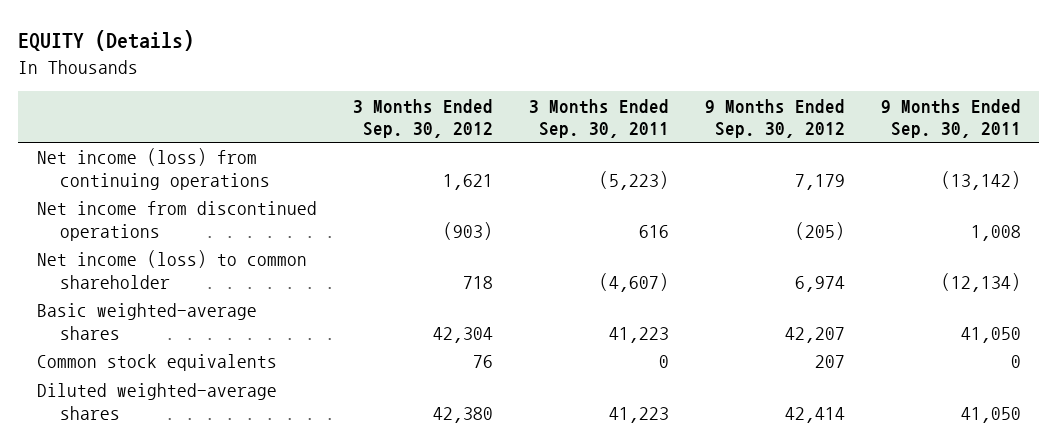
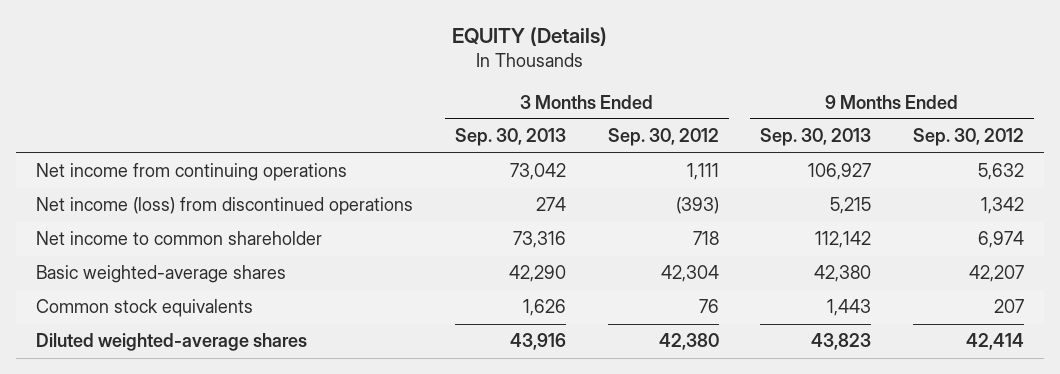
- | 3 Months Ended Sep. 30, 2012 | 3 Months Ended Sep. 30, 2011 | 9 Months Ended Sep. 30, 2012 | 9 Months Ended Sep. 30, 2011
+ | 3 Months Ended Sep. 30, 2013 | 3 Months Ended Sep. 30, 2012 | 9 Months Ended Sep. 30, 2013 | 9 Months Ended Sep. 30, 2012
- Net income (loss) from continuing operations | 1,621 | (5,223) | 7,179 | (13,142)
- Net income from discontinued operations | (903) | 616 | (205) | 1,008
- Net income (loss) to common shareholder | 718 | (4,607) | 6,974 | (12,134)
+ Net income from continuing operations | 73,042 | 1,111 | 106,927 | 5,632
+ Net income (loss) from discontinued operations | 274 | (393) | 5,215 | 1,342
+ Net income to common shareholder | 73,316 | 718 | 112,142 | 6,974

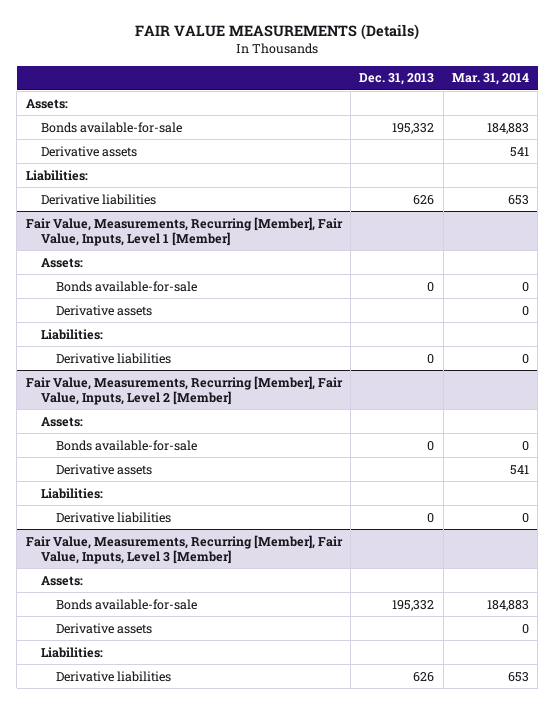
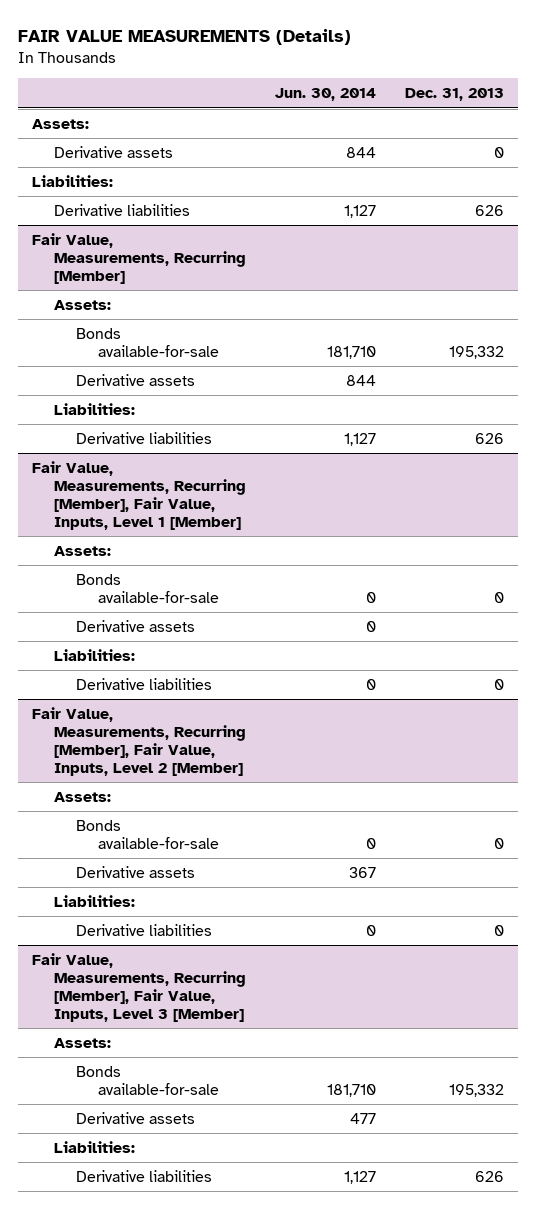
- | Dec. 31, 2013 | Mar. 31, 2014
+ | Jun. 30, 2014 | Dec. 31, 2013
+ Derivative assets | 844 | 0
+ Liabilities:
+ Derivative liabilities | 1,127 | 626
+ Fair Value, Measurements, Recurring [Member]
+ Assets:

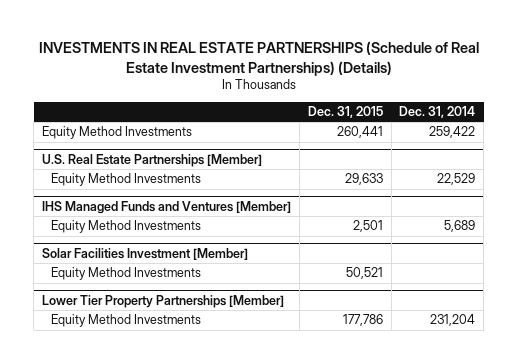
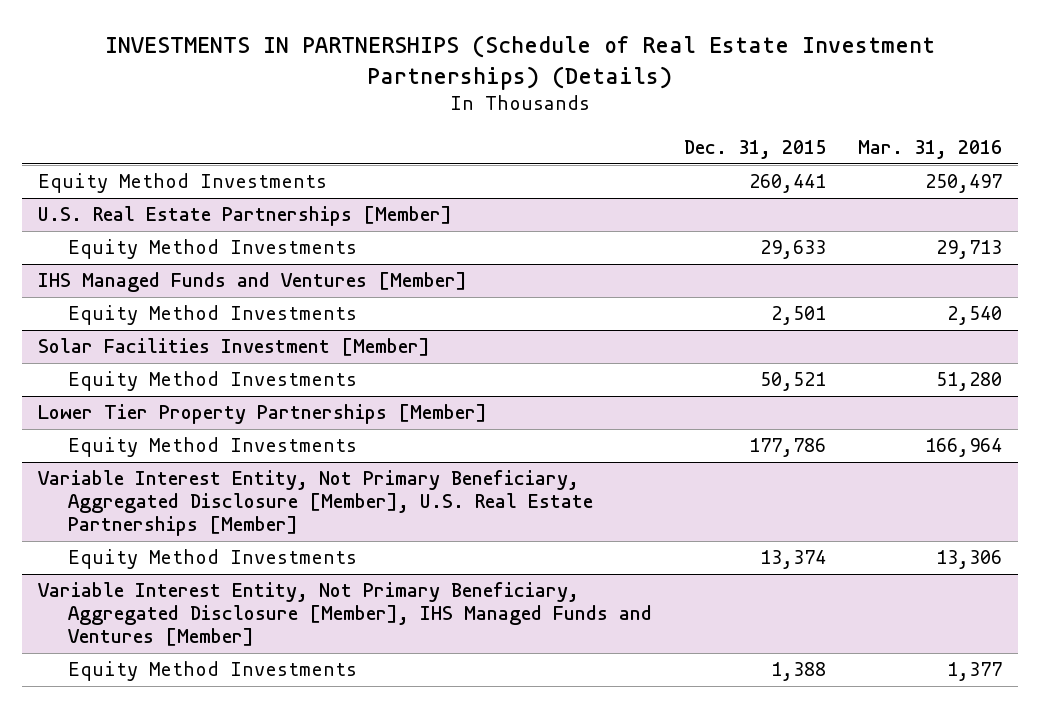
- INVESTMENTS IN REAL ESTATE PARTNERSHIPS (Schedule of Real Estate Investment Partnerships) (Details)
+ INVESTMENTS IN PARTNERSHIPS (Schedule of Real Estate Investment Partnerships) (Details)
- | Dec. 31, 2015 | Dec. 31, 2014
+ | Dec. 31, 2015 | Mar. 31, 2016
+ Variable Interest Entity, Not Primary Beneficiary, Aggregated Disclosure [Member], U.S. Real Estate Partnerships [Member]
+ Equity Method Investments | 13,374 | 13,306
+ Variable Interest Entity, Not Primary Beneficiary, Aggregated Disclosure [Member], IHS Managed Funds and Ventures [Member]
+ Equity Method Investments | 1,388 | 1,377

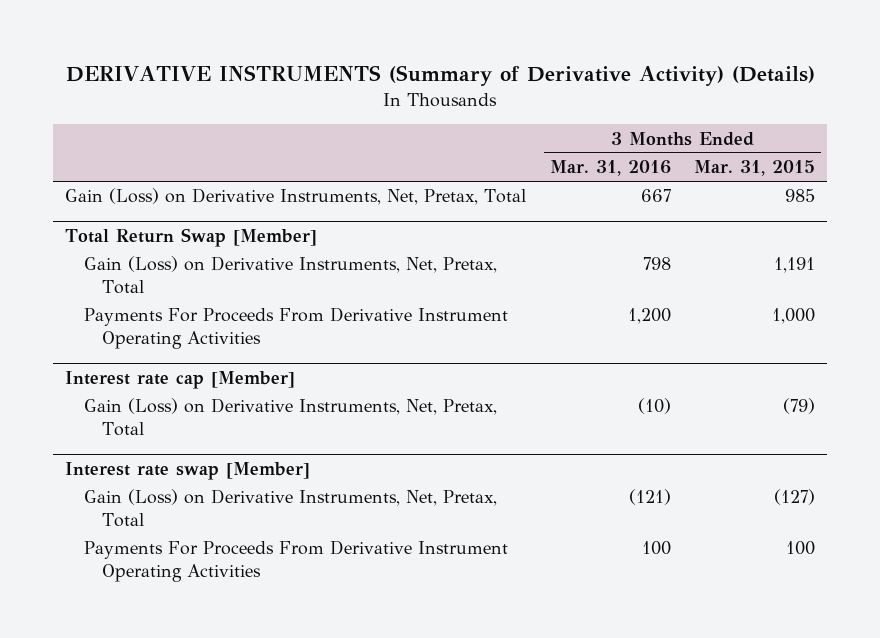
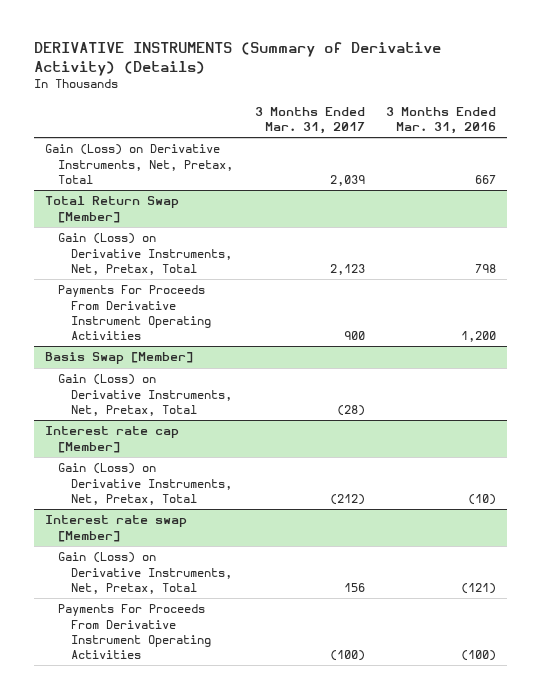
- | 3 Months Ended Mar. 31, 2016 | 3 Months Ended Mar. 31, 2015
+ | 3 Months Ended Mar. 31, 2017 | 3 Months Ended Mar. 31, 2016
+ Basis Swap [Member]
+ Gain (Loss) on Derivative Instruments, Net, Pretax, Total | (28) |
@ Interest rate swap [Member]
- Payments For Proceeds From Derivative Instrument Operating Activities | 100 | 100
+ Payments For Proceeds From Derivative Instrument Operating Activities | (100) | (100)

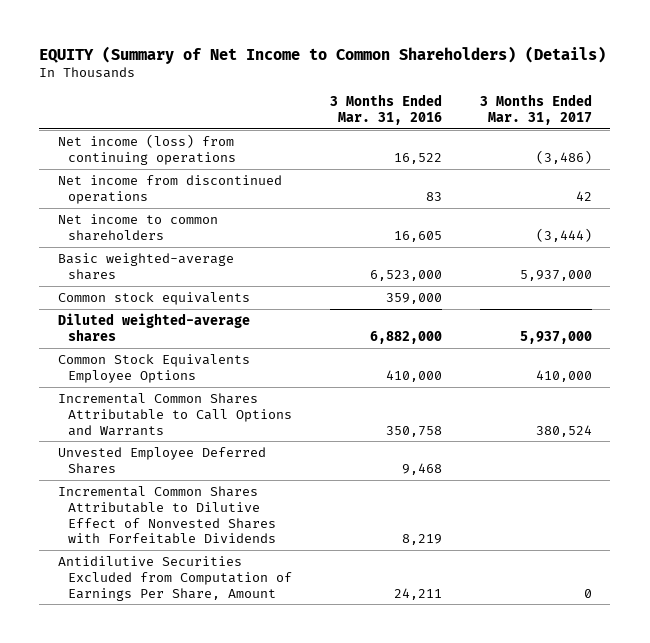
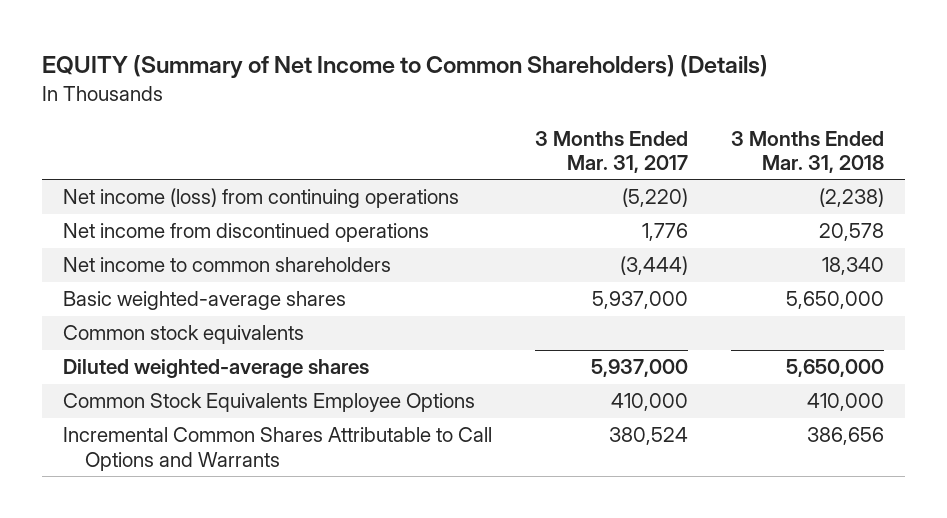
- | 3 Months Ended Mar. 31, 2016 | 3 Months Ended Mar. 31, 2017
+ | 3 Months Ended Mar. 31, 2017 | 3 Months Ended Mar. 31, 2018
- Net income (loss) from continuing operations | 16,522 | (3,486)
- Net income from discontinued operations | 83 | 42
+ Net income (loss) from continuing operations | (5,220) | (2,238)
+ Net income from discontinued operations | 1,776 | 20,578
- Unvested Employee Deferred Shares | 9,468 |
- Incremental Common Shares Attributable to Dilutive Effect of Nonvested Shares with Forfeitable Dividends | 8,219 |
- Antidilutive Securities Excluded from Computation of Earnings Per Share, Amount | 24,211 | 0

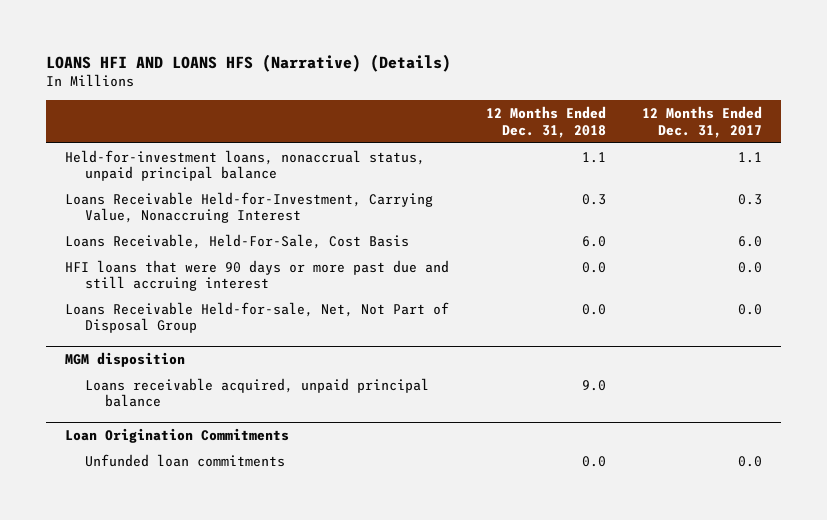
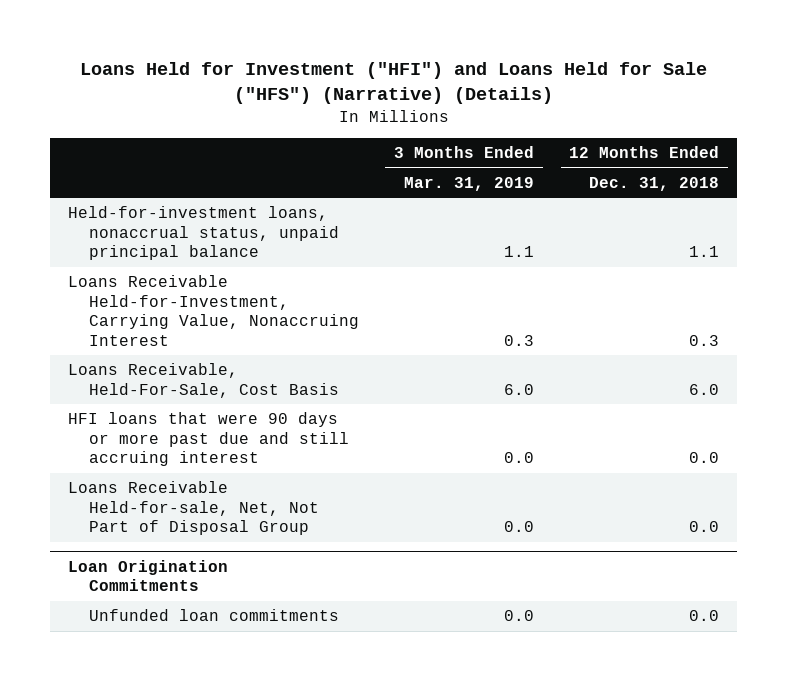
- LOANS HFI AND LOANS HFS (Narrative) (Details)
+ Loans Held for Investment ("HFI") and Loans Held for Sale ("HFS") (Narrative) (Details)
- | 12 Months Ended Dec. 31, 2018 | 12 Months Ended Dec. 31, 2017
+ | 3 Months Ended Mar. 31, 2019 | 12 Months Ended Dec. 31, 2018
- MGM disposition
- Loans receivable acquired, unpaid principal balance | 9.0 |

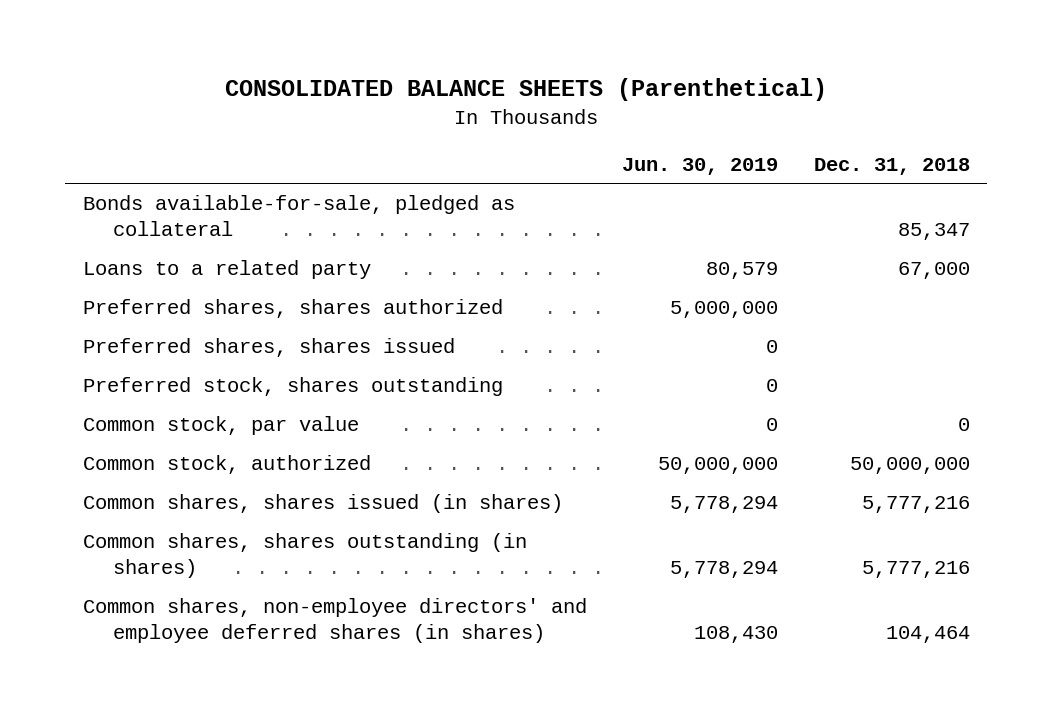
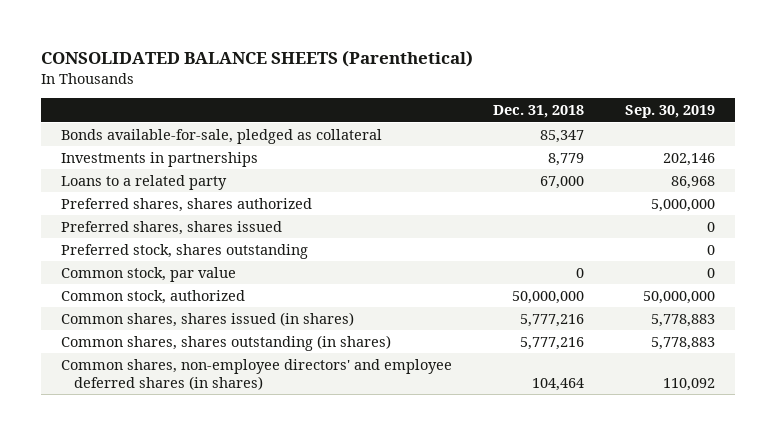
- | Jun. 30, 2019 | Dec. 31, 2018
+ | Dec. 31, 2018 | Sep. 30, 2019
+ Investments in partnerships | 8,779 | 202,146

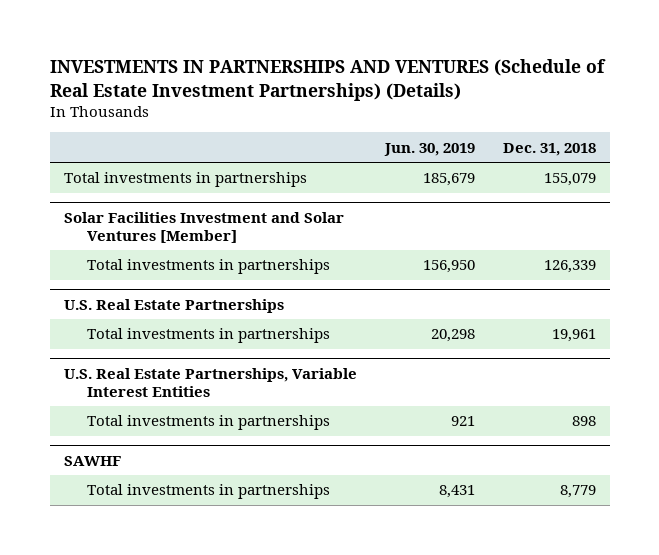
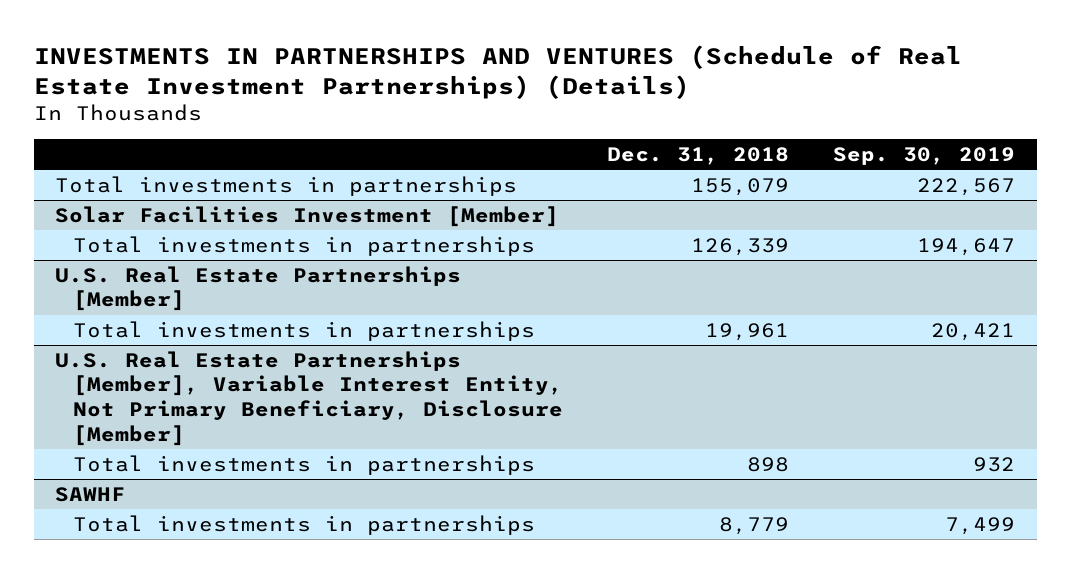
- | Jun. 30, 2019 | Dec. 31, 2018
+ | Dec. 31, 2018 | Sep. 30, 2019
- Solar Facilities Investment and Solar Ventures [Member]
+ Solar Facilities Investment [Member]
- U.S. Real Estate Partnerships
+ U.S. Real Estate Partnerships [Member]
- U.S. Real Estate Partnerships, Variable Interest Entities
+ U.S. Real Estate Partnerships [Member], Variable Interest Entity, Not Primary Beneficiary, Disclosure [Member]

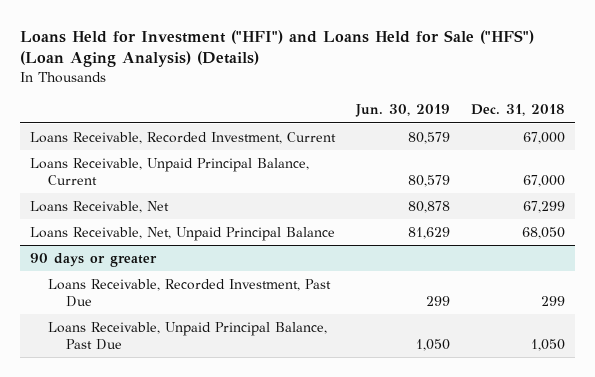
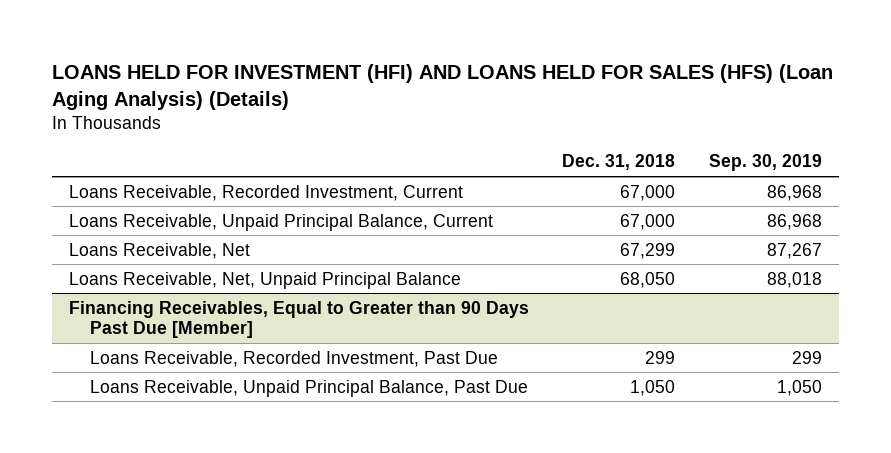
- Loans Held for Investment ("HFI") and Loans Held for Sale ("HFS") (Loan Aging Analysis) (Details)
+ LOANS HELD FOR INVESTMENT (HFI) AND LOANS HELD FOR SALES (HFS) (Loan Aging Analysis) (Details)
- | Jun. 30, 2019 | Dec. 31, 2018
+ | Dec. 31, 2018 | Sep. 30, 2019
- 90 days or greater
+ Financing Receivables, Equal to Greater than 90 Days Past Due [Member]

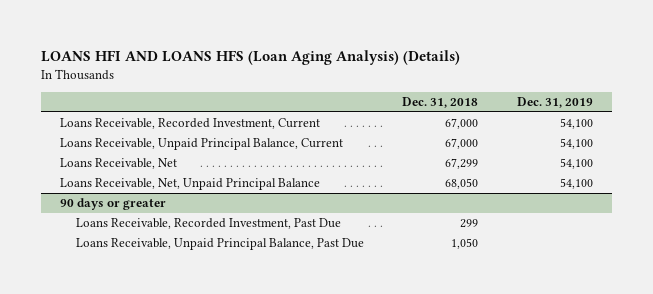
- LOANS HELD FOR INVESTMENT (HFI) AND LOANS HELD FOR SALES (HFS) (Loan Aging Analysis) (Details)
+ LOANS HFI AND LOANS HFS (Loan Aging Analysis) (Details)
- | Dec. 31, 2018 | Sep. 30, 2019
+ | Dec. 31, 2018 | Dec. 31, 2019
- Financing Receivables, Equal to Greater than 90 Days Past Due [Member]
+ 90 days or greater

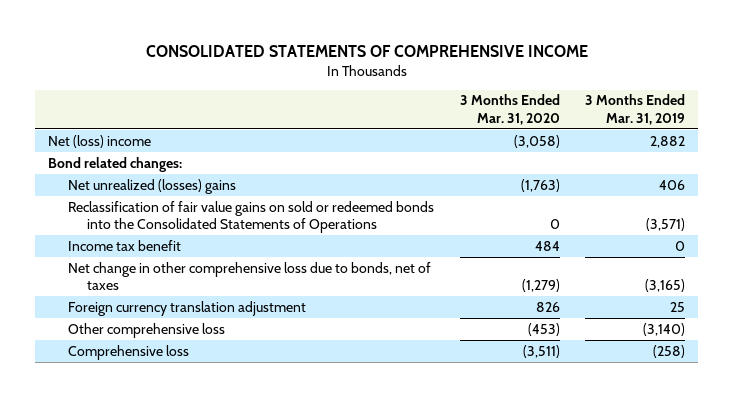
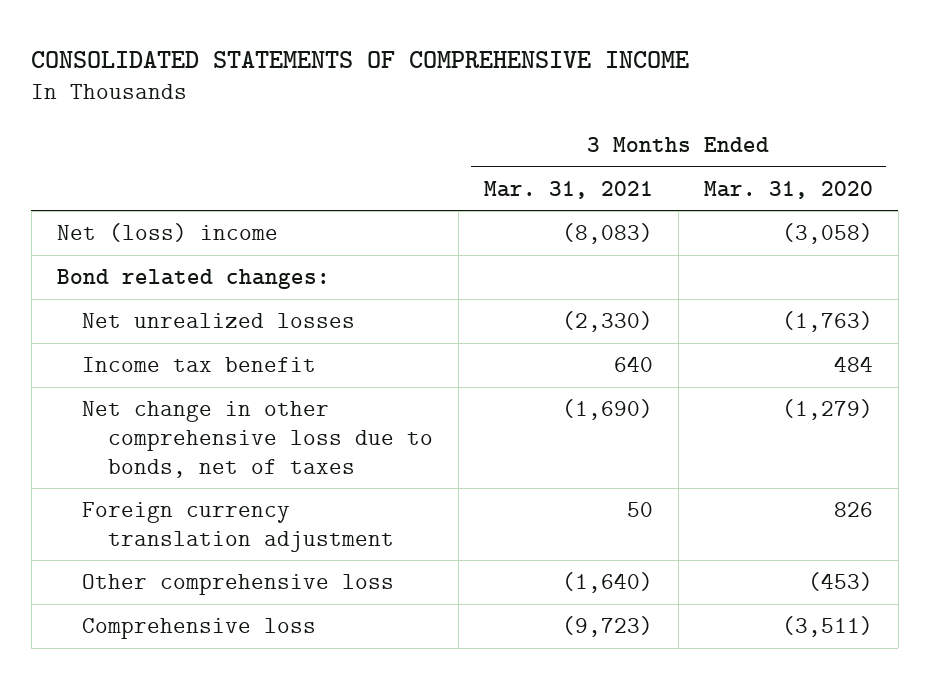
- | 3 Months Ended Mar. 31, 2020 | 3 Months Ended Mar. 31, 2019
+ | 3 Months Ended Mar. 31, 2021 | 3 Months Ended Mar. 31, 2020
- Net unrealized (losses) gains | (1,763) | 406
- Reclassification of fair value gains on sold or redeemed bonds into the Consolidated Statements of Operations | 0 | (3,571)
+ Net unrealized losses | (2,330) | (1,763)

